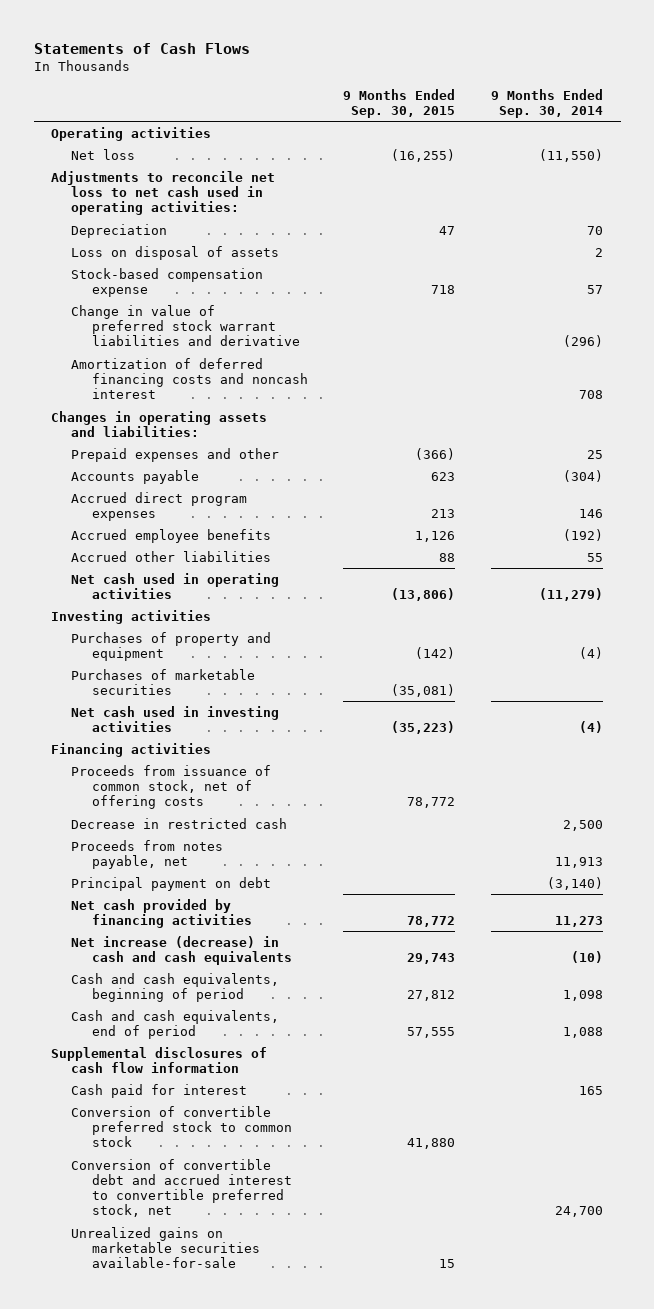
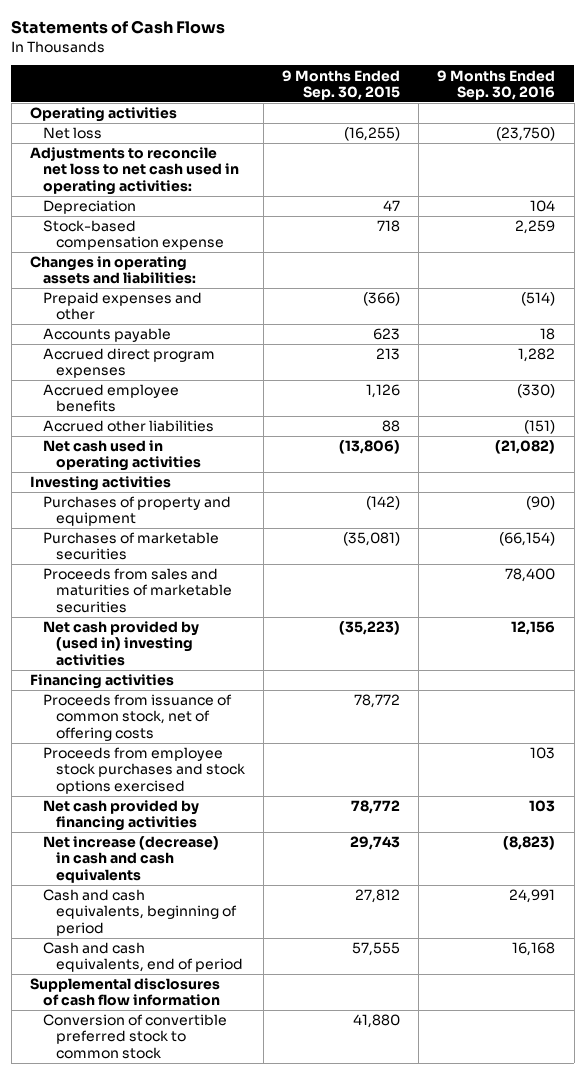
- | 9 Months Ended Sep. 30, 2015 | 9 Months Ended Sep. 30, 2014
+ | 9 Months Ended Sep. 30, 2015 | 9 Months Ended Sep. 30, 2016
- Loss on disposal of assets | | 2
- Change in value of preferred stock warrant liabilities and derivative | | (296)
- Amortization of deferred financing costs and noncash interest | | 708
- Net cash used in investing activities | (35,223) | (4)
+ Proceeds from sales and maturities of marketable securities | | 78,400
+ Net cash provided by (used in) investing activities | (35,223) | 12,156
- Decrease in restricted cash | | 2,500
- Proceeds from notes payable, net | | 11,913
- Principal payment on debt | | (3,140)
+ Proceeds from employee stock purchases and stock options exercised | | 103
- Cash paid for interest | | 165
- Conversion of convertible debt and accrued interest to convertible preferred stock, net | | 24,700
- Unrealized gains on marketable securities available-for-sale | 15 |

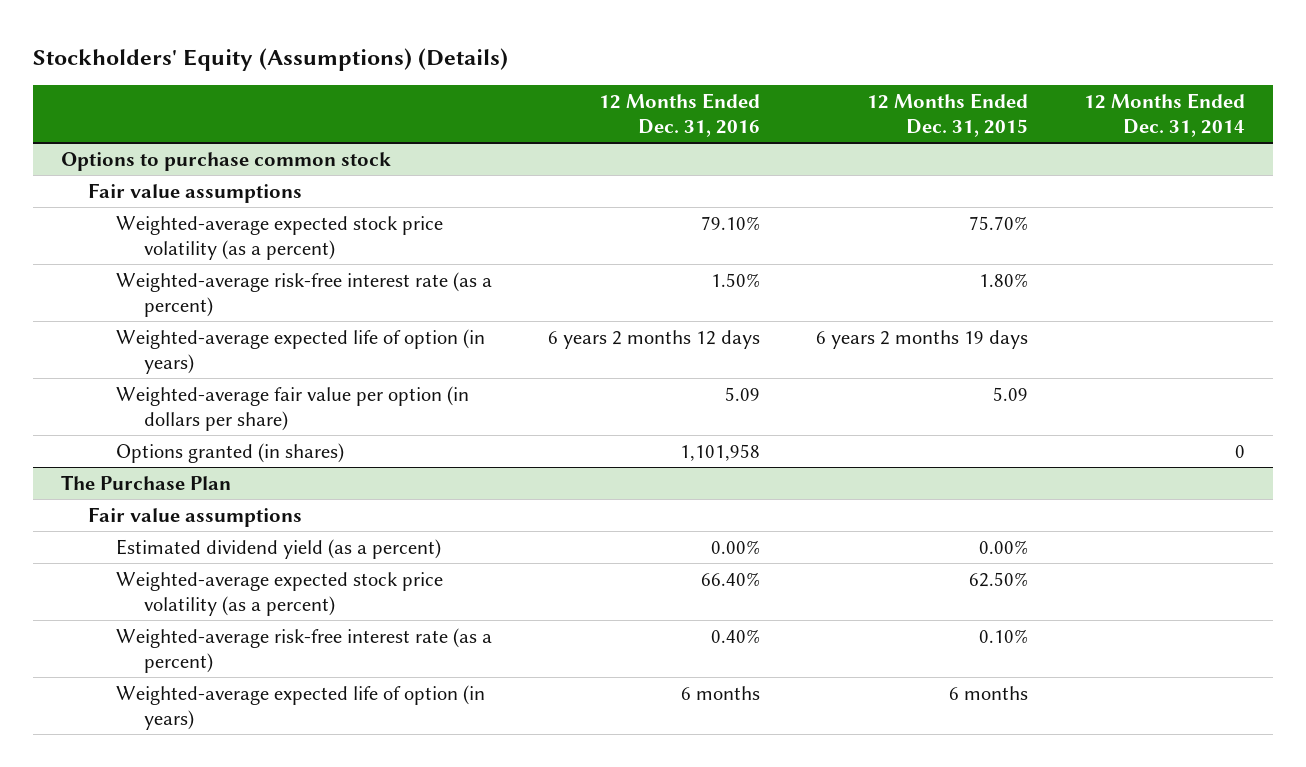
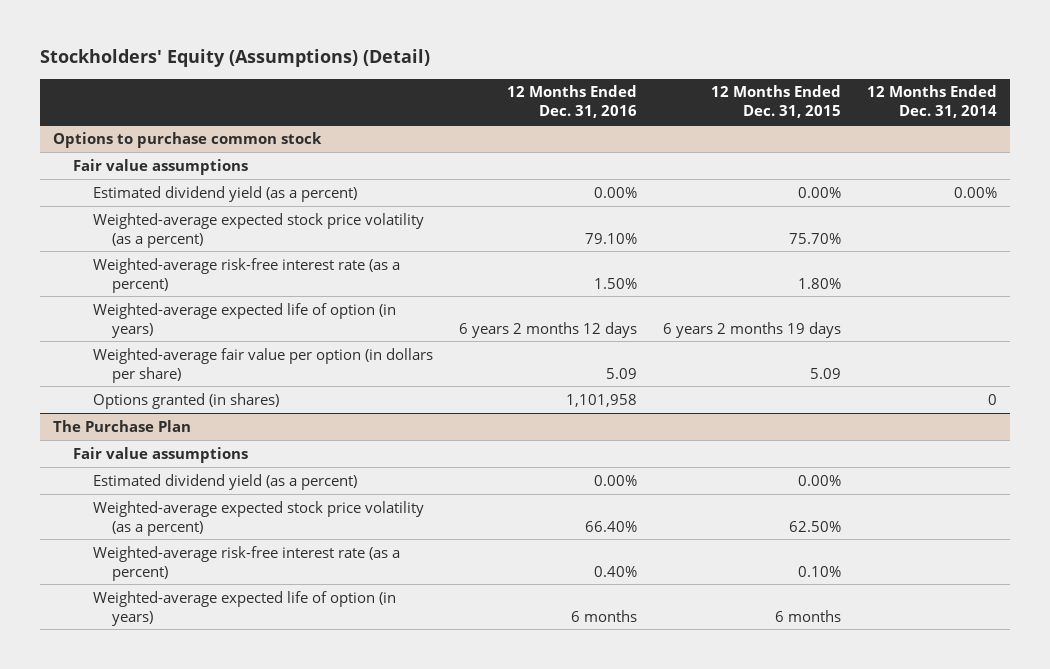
- Stockholders' Equity (Assumptions) (Details)
+ Stockholders' Equity (Assumptions) (Detail)
@ Options to purchase common stock
+ Estimated dividend yield (as a percent) | 0.00% | 0.00% | 0.00%

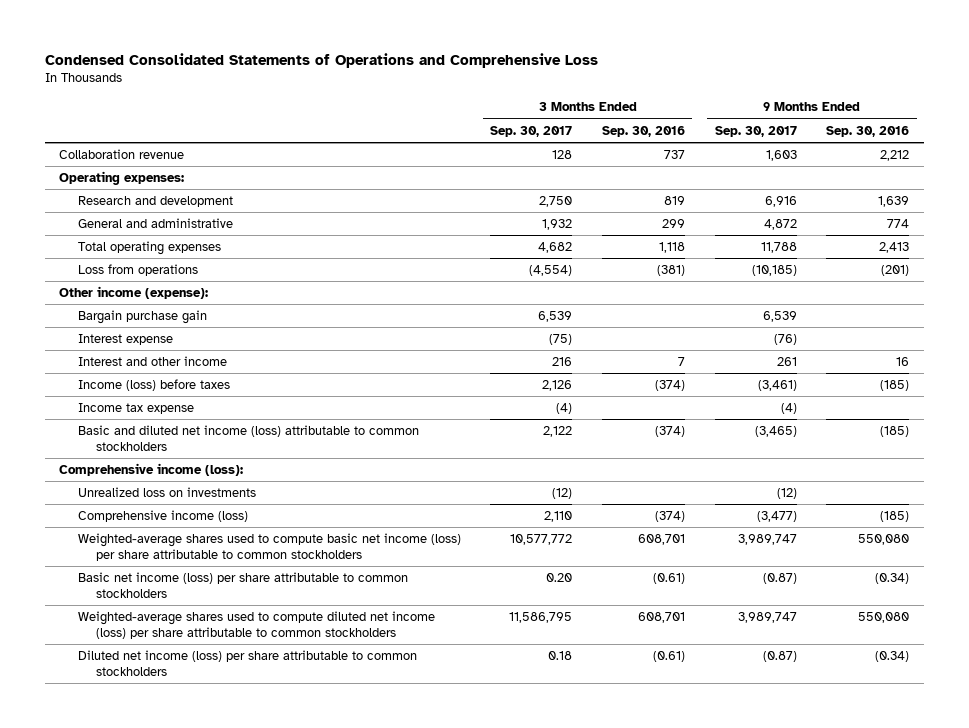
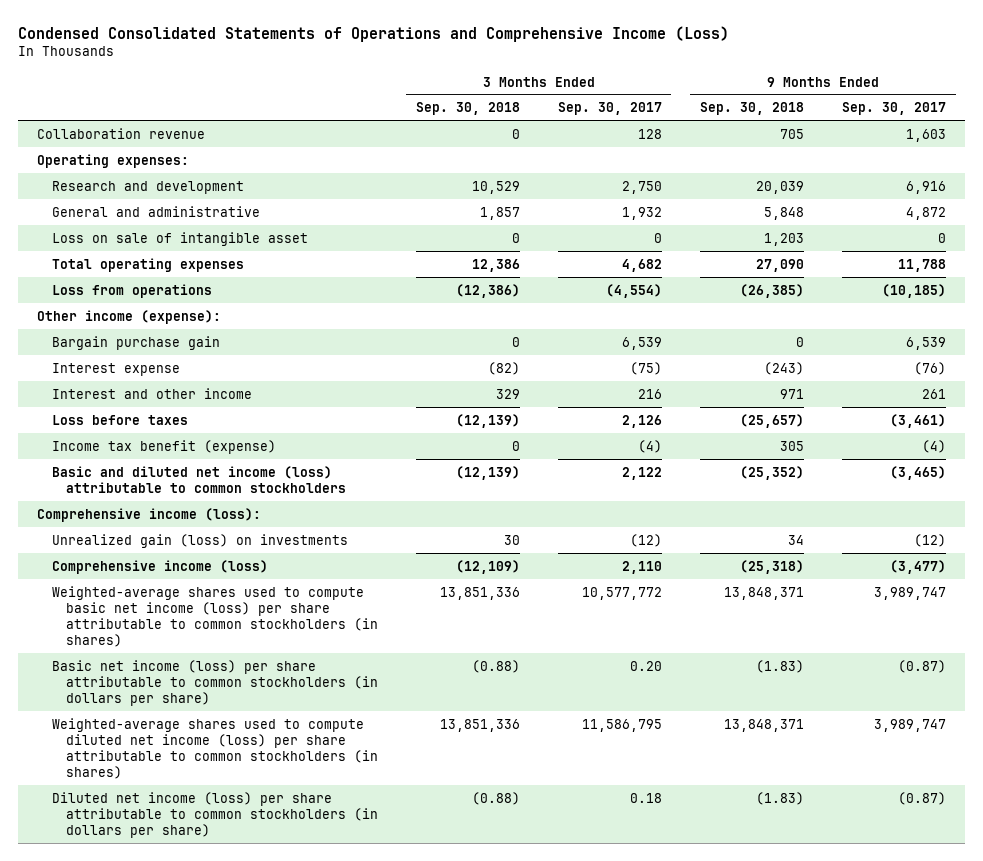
- Condensed Consolidated Statements of Operations and Comprehensive Loss
+ Condensed Consolidated Statements of Operations and Comprehensive Income (Loss)
- | 3 Months Ended Sep. 30, 2017 | 3 Months Ended Sep. 30, 2016 | 9 Months Ended Sep. 30, 2017 | 9 Months Ended Sep. 30, 2016
+ | 3 Months Ended Sep. 30, 2018 | 3 Months Ended Sep. 30, 2017 | 9 Months Ended Sep. 30, 2018 | 9 Months Ended Sep. 30, 2017
+ Loss on sale of intangible asset | 0 | 0 | 1,203 | 0
- Income (loss) before taxes | 2,126 | (374) | (3,461) | (185)
- Income tax expense | (4) | | (4) |
+ Loss before taxes | (12,139) | 2,126 | (25,657) | (3,461)
+ Income tax benefit (expense) | 0 | (4) | 305 | (4)
- Unrealized loss on investments | (12) | | (12) |
+ Unrealized gain (loss) on investments | 30 | (12) | 34 | (12)
- Weighted-average shares used to compute basic net income (loss) per share attributable to common stockholders | 10,577,772 | 608,701 | 3,989,747 | 550,080
- Basic net income (loss) per share attributable to common stockholders | 0.20 | (0.61) | (0.87) | (0.34)
- Weighted-average shares used to compute diluted net income (loss) per share attributable to common stockholders | 11,586,795 | 608,701 | 3,989,747 | 550,080
- Diluted net income (loss) per share attributable to common stockholders | 0.18 | (0.61) | (0.87) | (0.34)
+ Weighted-average shares used to compute basic net income (loss) per share attributable to common stockholders (in shares) | 13,851,336 | 10,577,772 | 13,848,371 | 3,989,747
+ Basic net income (loss) per share attributable to common stockholders (in dollars per share) | (0.88) | 0.20 | (1.83) | (0.87)
+ Weighted-average shares used to compute diluted net income (loss) per share attributable to common stockholders (in shares) | 13,851,336 | 11,586,795 | 13,848,371 | 3,989,747
+ Diluted net income (loss) per share attributable to common stockholders (in dollars per share) | (0.88) | 0.18 | (1.83) | (0.87)

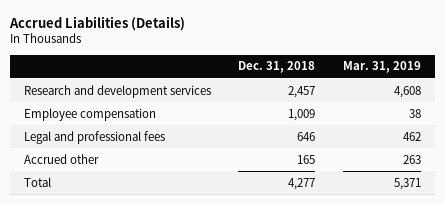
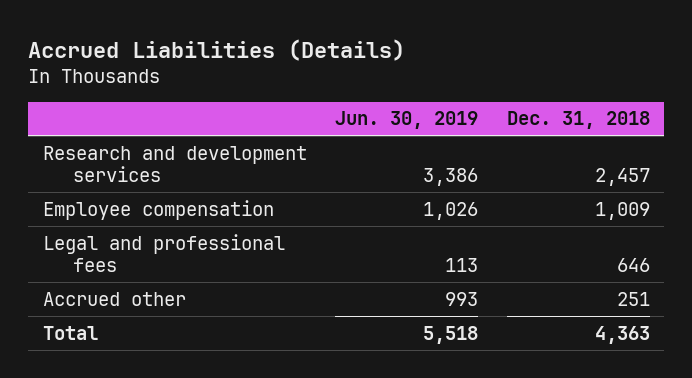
- | Dec. 31, 2018 | Mar. 31, 2019
+ | Jun. 30, 2019 | Dec. 31, 2018
- Accrued other | 165 | 263
- Total | 4,277 | 5,371
+ Accrued other | 993 | 251
+ Total | 5,518 | 4,363

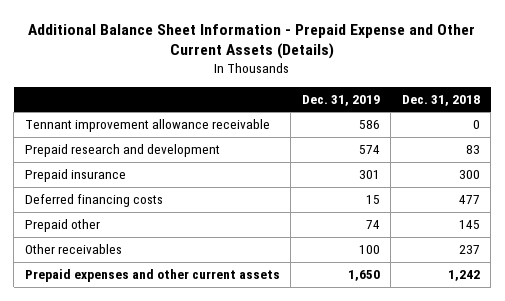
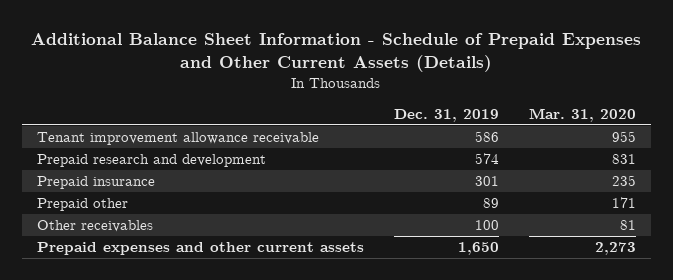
- Additional Balance Sheet Information - Prepaid Expense and Other Current Assets (Details)
+ Additional Balance Sheet Information - Schedule of Prepaid Expenses and Other Current Assets (Details)
- | Dec. 31, 2019 | Dec. 31, 2018
+ | Dec. 31, 2019 | Mar. 31, 2020
- Tennant improvement allowance receivable | 586 | 0
+ Tenant improvement allowance receivable | 586 | 955
- Deferred financing costs | 15 | 477
- Prepaid other | 74 | 145
+ Prepaid other | 89 | 171

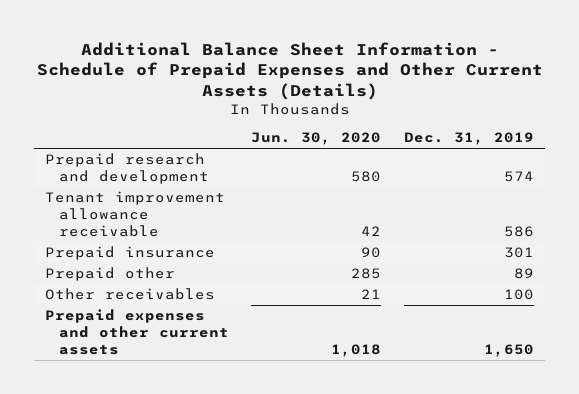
- | Dec. 31, 2019 | Mar. 31, 2020
+ | Jun. 30, 2020 | Dec. 31, 2019
moved down: Tenant improvement allowance receivable | 42 | 586

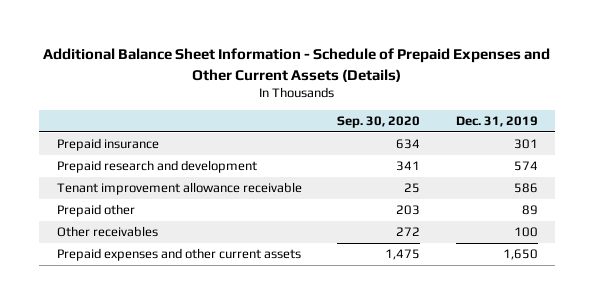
- | Jun. 30, 2020 | Dec. 31, 2019
+ | Sep. 30, 2020 | Dec. 31, 2019
moved up: Prepaid insurance | 634 | 301

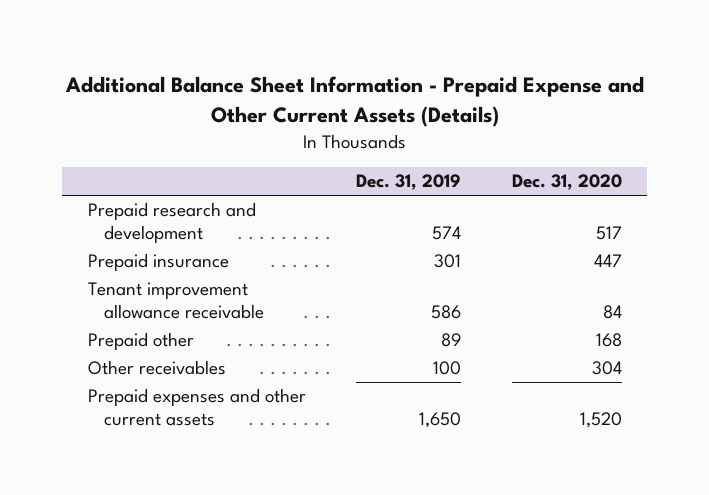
- Additional Balance Sheet Information - Schedule of Prepaid Expenses and Other Current Assets (Details)
+ Additional Balance Sheet Information - Prepaid Expense and Other Current Assets (Details)
- | Sep. 30, 2020 | Dec. 31, 2019
+ | Dec. 31, 2019 | Dec. 31, 2020
moved down: Prepaid insurance | 301 | 447

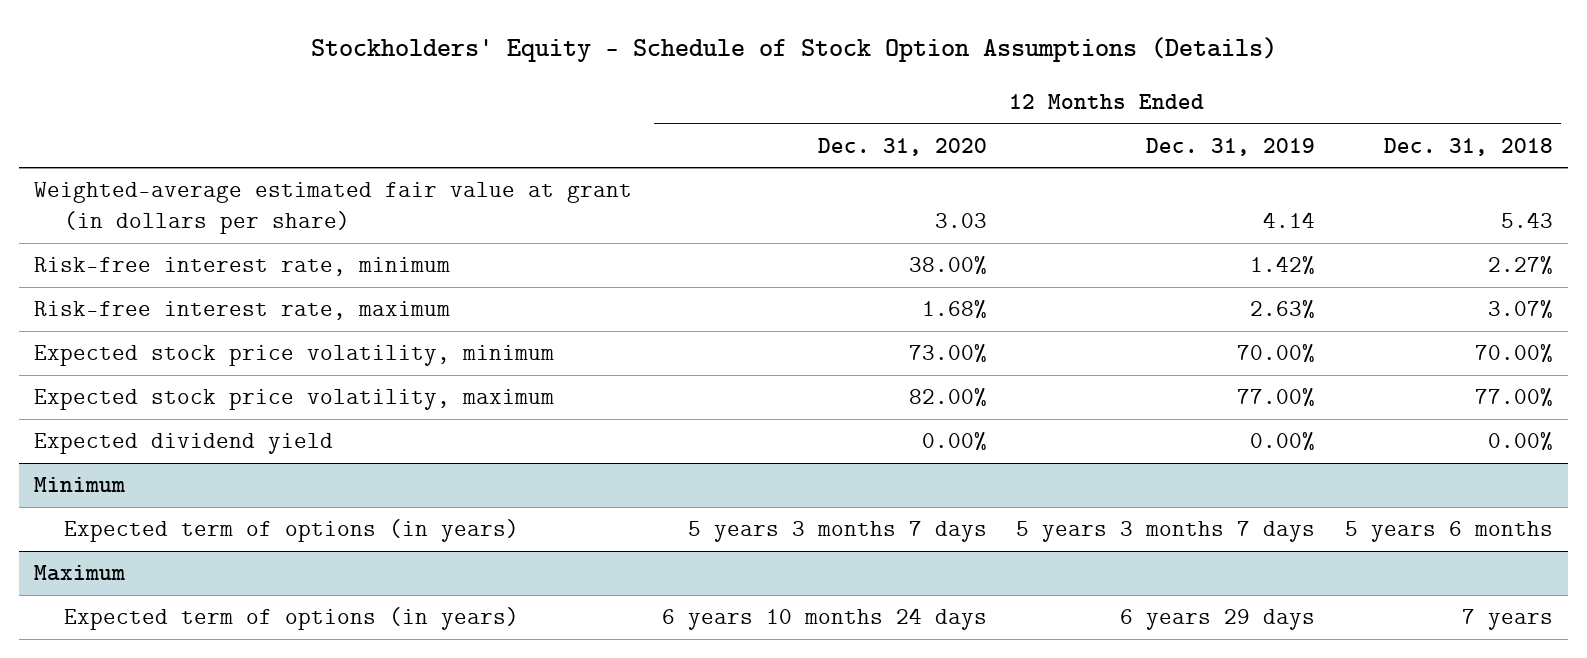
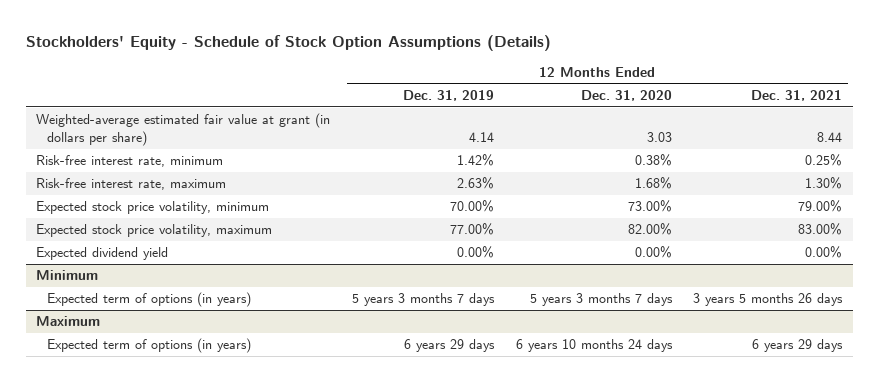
- | 12 Months Ended Dec. 31, 2020 | 12 Months Ended Dec. 31, 2019 | 12 Months Ended Dec. 31, 2018
+ | 12 Months Ended Dec. 31, 2019 | 12 Months Ended Dec. 31, 2020 | 12 Months Ended Dec. 31, 2021
- Risk-free interest rate, minimum | 38.00% | 1.42% | 2.27%
+ Risk-free interest rate, minimum | 1.42% | 0.38% | 0.25%

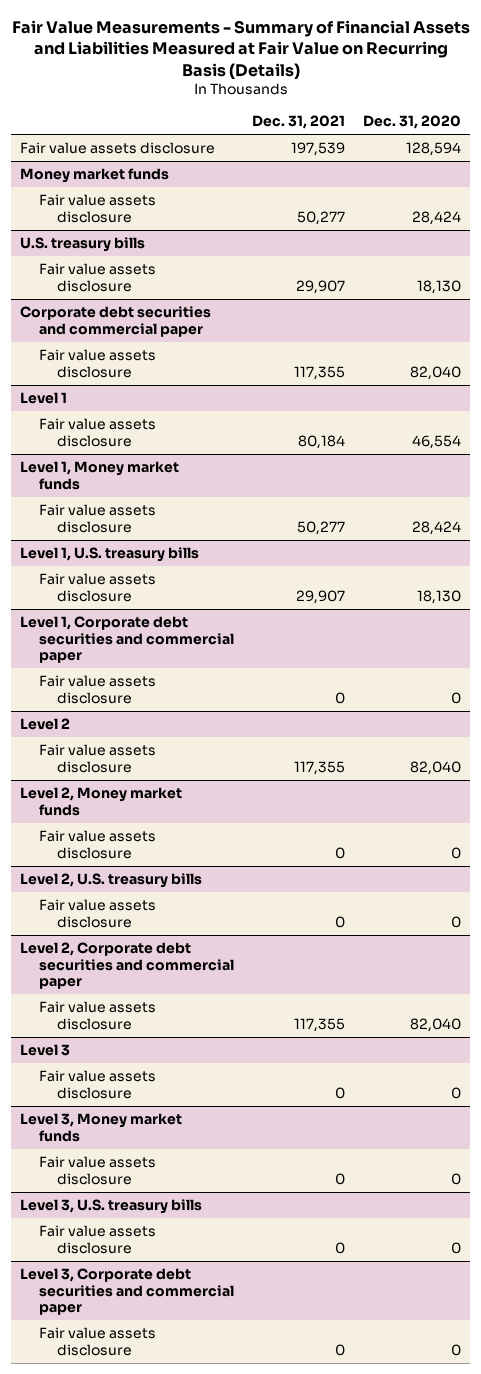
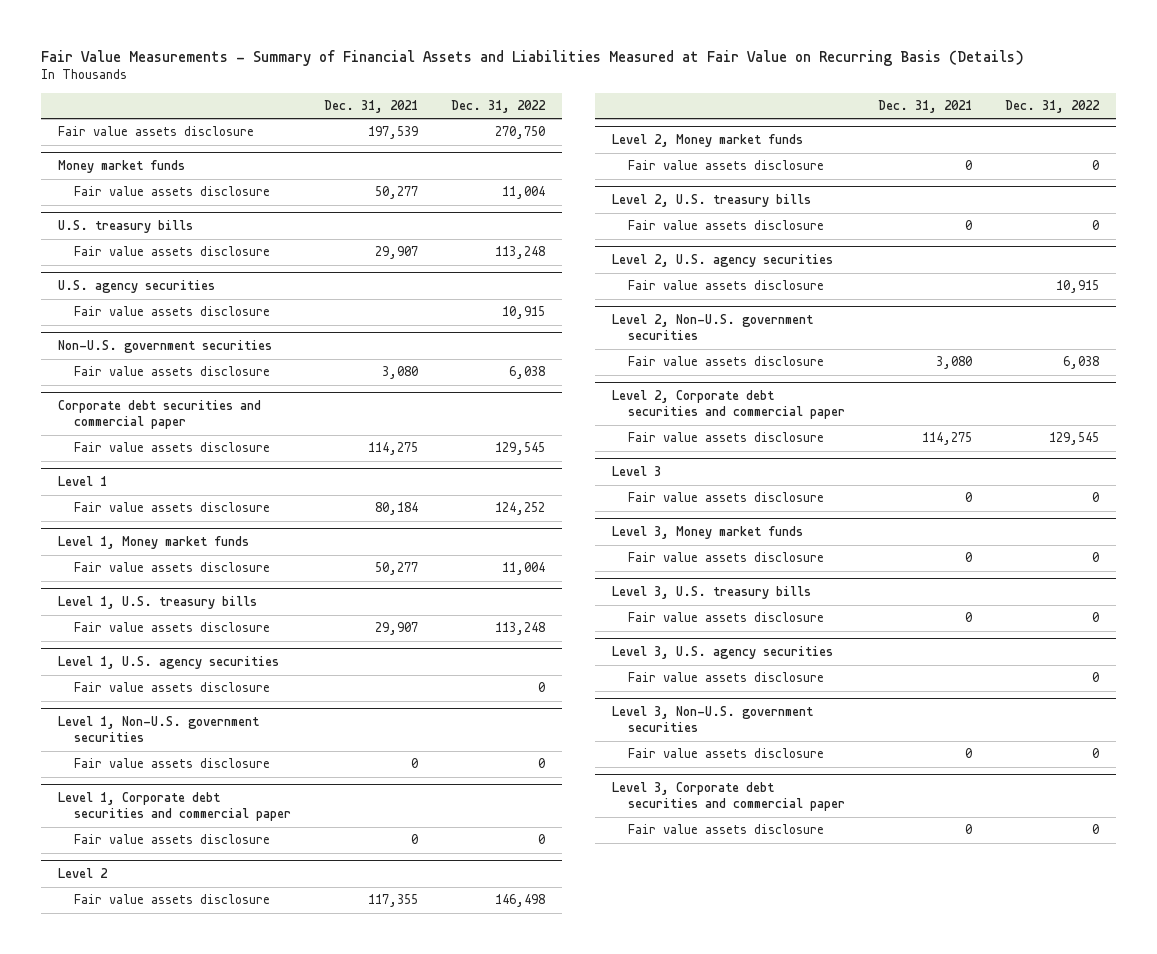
- | Dec. 31, 2021 | Dec. 31, 2020
+ | Dec. 31, 2021 | Dec. 31, 2022
+ U.S. agency securities
+ Fair value assets disclosure | | 10,915
+ Non-U.S. government securities
+ Fair value assets disclosure | 3,080 | 6,038
@ Corporate debt securities and commercial paper
- Fair value assets disclosure | 117,355 | 82,040
+ Fair value assets disclosure | 114,275 | 129,545
+ Level 1, U.S. agency securities
+ Fair value assets disclosure | | 0
+ Level 1, Non-U.S. government securities
+ Fair value assets disclosure | 0 | 0
+ Level 2, U.S. agency securities
+ Fair value assets disclosure | | 10,915
+ Level 2, Non-U.S. government securities
+ Fair value assets disclosure | 3,080 | 6,038
@ Level 2, Corporate debt securities and commercial paper
- Fair value assets disclosure | 117,355 | 82,040
+ Fair value assets disclosure | 114,275 | 129,545
+ Level 3, U.S. agency securities
+ Fair value assets disclosure | | 0
+ Level 3, Non-U.S. government securities
+ Fair value assets disclosure | 0 | 0

